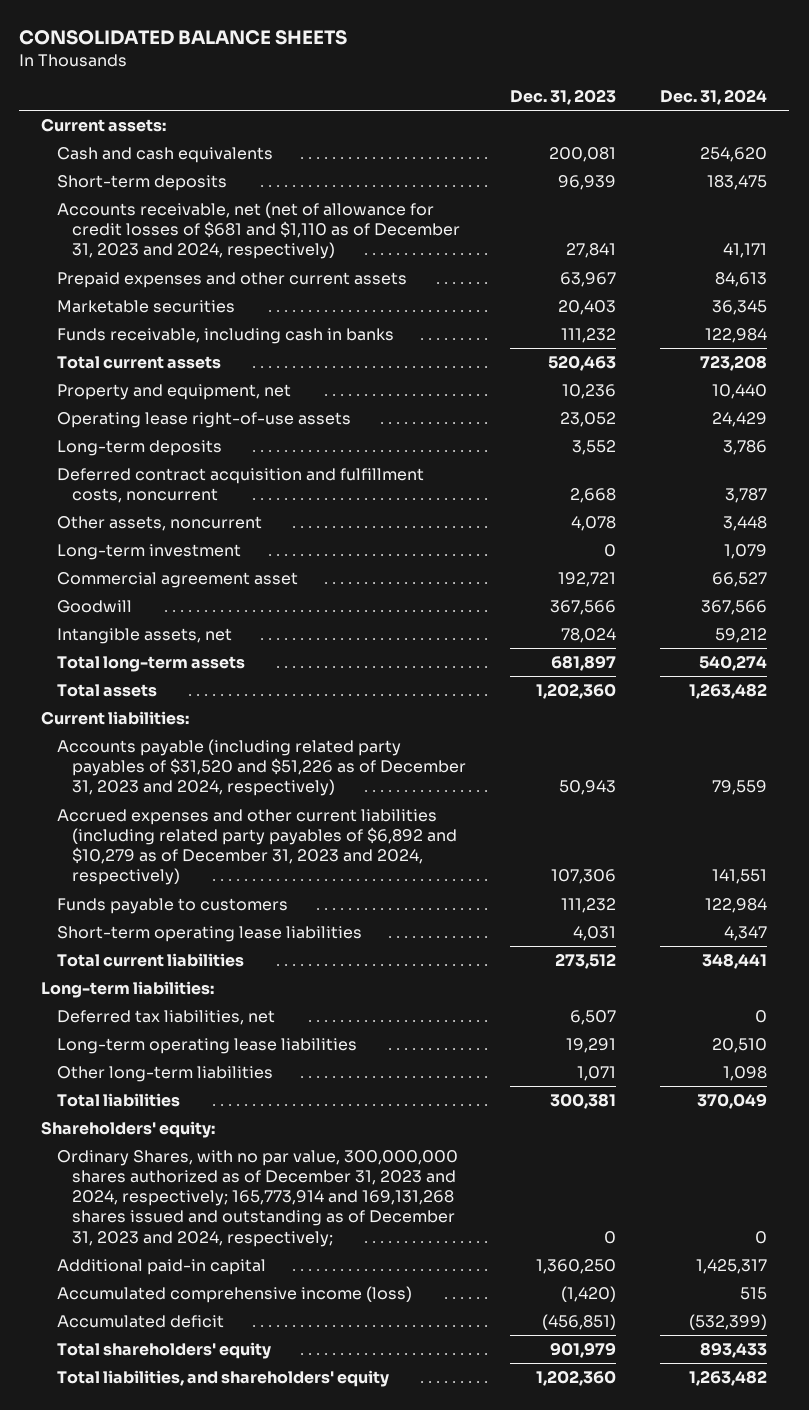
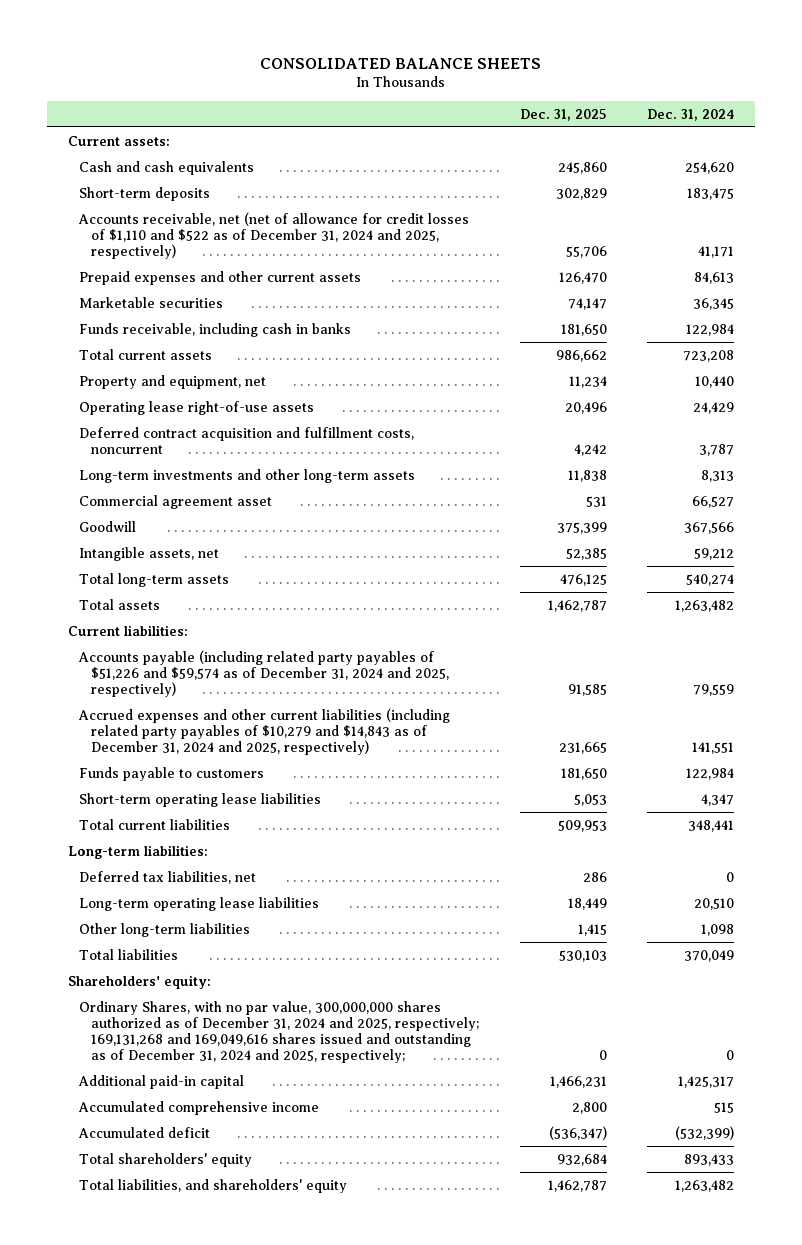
- | Dec. 31, 2023 | Dec. 31, 2024
+ | Dec. 31, 2025 | Dec. 31, 2024
- Accounts receivable, net (net of allowance for credit losses of $681 and $1,110 as of December 31, 2023 and 2024, respectively) | 27,841 | 41,171
+ Accounts receivable, net (net of allowance for credit losses of $1,110 and $522 as of December 31, 2024 and 2025, respectively) | 55,706 | 41,171
- Long-term deposits | 3,552 | 3,786
- Other assets, noncurrent | 4,078 | 3,448
- Long-term investment | 0 | 1,079
+ Long-term investments and other long-term assets | 11,838 | 8,313
- Accounts payable (including related party payables of $31,520 and $51,226 as of December 31, 2023 and 2024, respectively) | 50,943 | 79,559
- Accrued expenses and other current liabilities (including related party payables of $6,892 and $10,279 as of December 31, 2023 and 2024, respectively) | 107,306 | 141,551
+ Accounts payable (including related party payables of $51,226 and $59,574 as of December 31, 2024 and 2025, respectively) | 91,585 | 79,559
+ Accrued expenses and other current liabilities (including related party payables of $10,279 and $14,843 as of December 31, 2024 and 2025, respectively) | 231,665 | 141,551
- Ordinary Shares, with no par value, 300,000,000 shares authorized as of December 31, 2023 and 2024, respectively; 165,773,914 and 169,131,268 shares issued and outstanding as of December 31, 2023 and 2024, respectively; | 0 | 0
+ Ordinary Shares, with no par value, 300,000,000 shares authorized as of December 31, 2024 and 2025, respectively; 169,131,268 and 169,049,616 shares issued and outstanding as of December 31, 2024 and 2025, respectively; | 0 | 0
- Accumulated comprehensive income (loss) | (1,420) | 515
+ Accumulated comprehensive income | 2,800 | 515

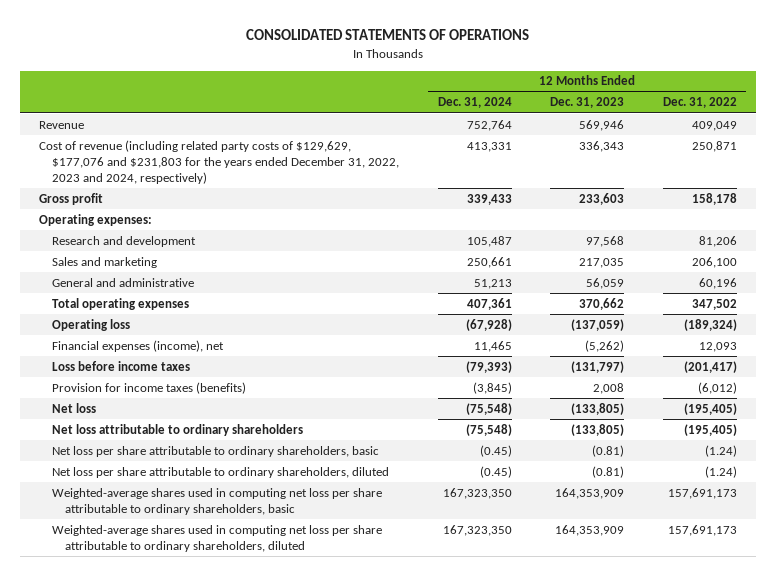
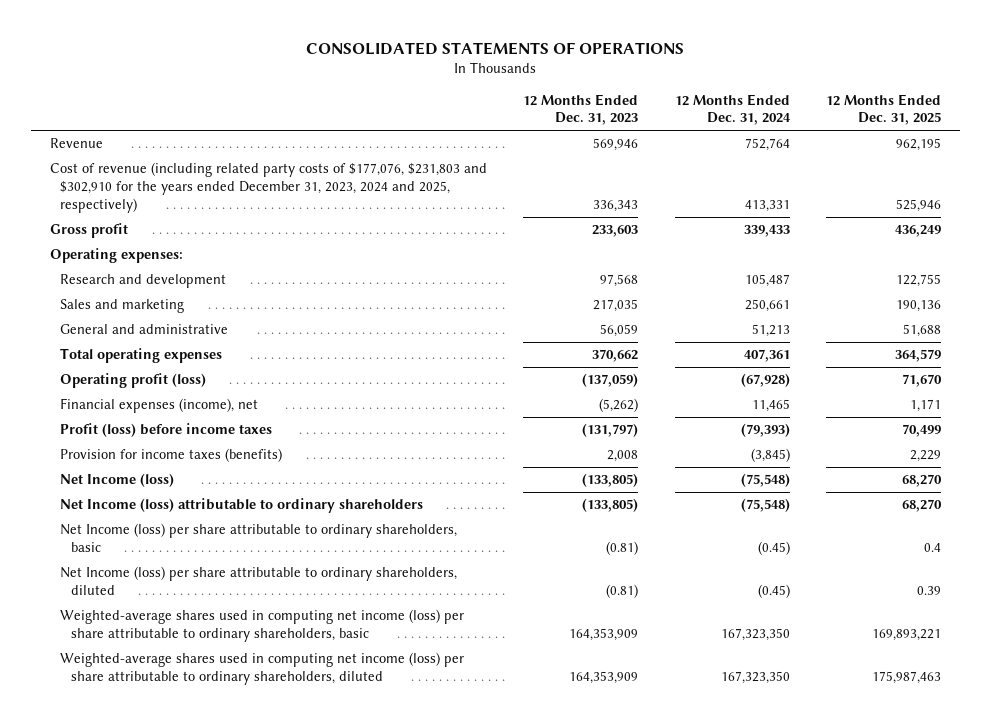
- | 12 Months Ended Dec. 31, 2024 | 12 Months Ended Dec. 31, 2023 | 12 Months Ended Dec. 31, 2022
+ | 12 Months Ended Dec. 31, 2023 | 12 Months Ended Dec. 31, 2024 | 12 Months Ended Dec. 31, 2025
- Cost of revenue (including related party costs of $129,629, $177,076 and $231,803 for the years ended December 31, 2022, 2023 and 2024, respectively) | 413,331 | 336,343 | 250,871
+ Cost of revenue (including related party costs of $177,076, $231,803 and $302,910 for the years ended December 31, 2023, 2024 and 2025, respectively) | 336,343 | 413,331 | 525,946
- Operating loss | (67,928) | (137,059) | (189,324)
+ Operating profit (loss) | (137,059) | (67,928) | 71,670
- Loss before income taxes | (79,393) | (131,797) | (201,417)
+ Profit (loss) before income taxes | (131,797) | (79,393) | 70,499
- Net loss | (75,548) | (133,805) | (195,405)
- Net loss attributable to ordinary shareholders | (75,548) | (133,805) | (195,405)
- Net loss per share attributable to ordinary shareholders, basic | (0.45) | (0.81) | (1.24)
- Net loss per share attributable to ordinary shareholders, diluted | (0.45) | (0.81) | (1.24)
- Weighted-average shares used in computing net loss per share attributable to ordinary shareholders, basic | 167,323,350 | 164,353,909 | 157,691,173
- Weighted-average shares used in computing net loss per share attributable to ordinary shareholders, diluted | 167,323,350 | 164,353,909 | 157,691,173
+ Net Income (loss) | (133,805) | (75,548) | 68,270
+ Net Income (loss) attributable to ordinary shareholders | (133,805) | (75,548) | 68,270
+ Net Income (loss) per share attributable to ordinary shareholders, basic | (0.81) | (0.45) | 0.4
+ Net Income (loss) per share attributable to ordinary shareholders, diluted | (0.81) | (0.45) | 0.39
+ Weighted-average shares used in computing net income (loss) per share attributable to ordinary shareholders, basic | 164,353,909 | 167,323,350 | 169,893,221
+ Weighted-average shares used in computing net income (loss) per share attributable to ordinary shareholders, diluted | 164,353,909 | 167,323,350 | 175,987,463

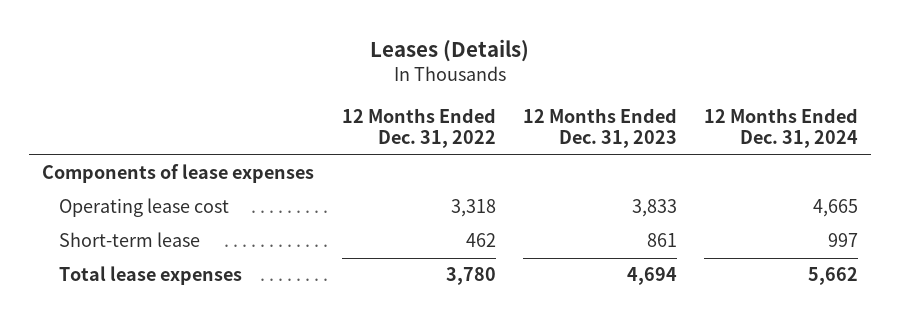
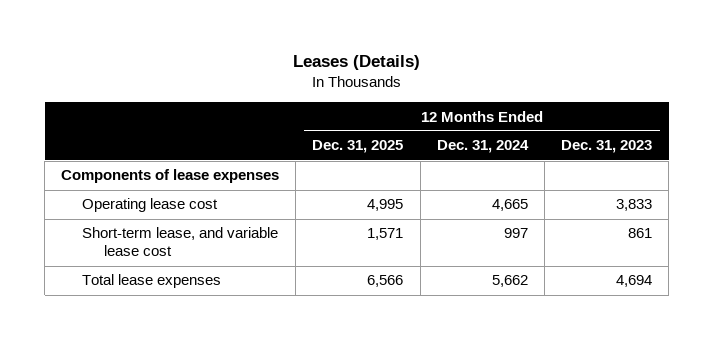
- | 12 Months Ended Dec. 31, 2022 | 12 Months Ended Dec. 31, 2023 | 12 Months Ended Dec. 31, 2024
+ | 12 Months Ended Dec. 31, 2025 | 12 Months Ended Dec. 31, 2024 | 12 Months Ended Dec. 31, 2023
- Short-term lease | 462 | 861 | 997
+ Short-term lease, and variable lease cost | 1,571 | 997 | 861

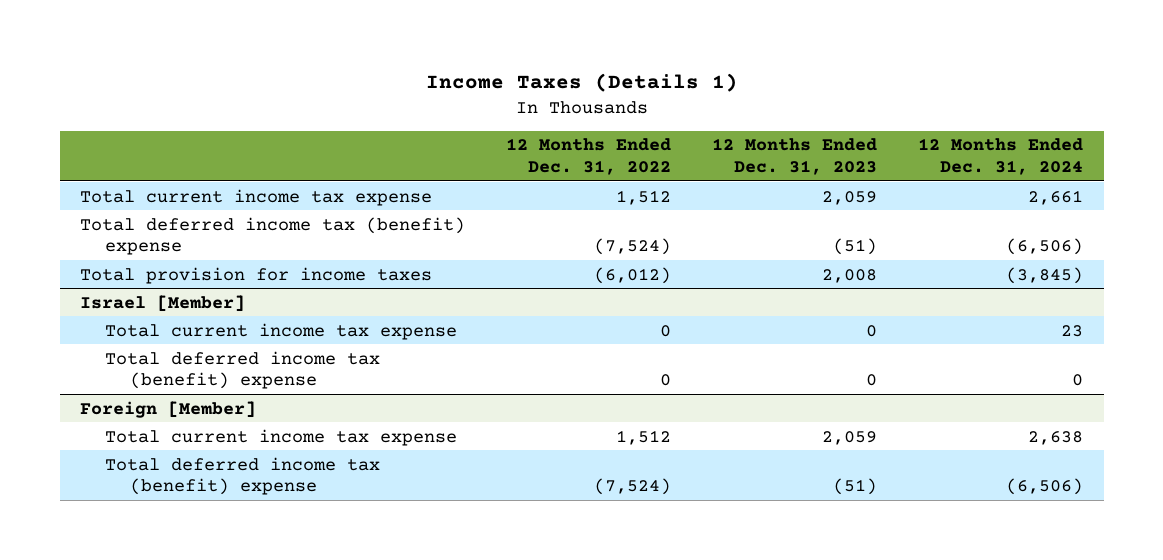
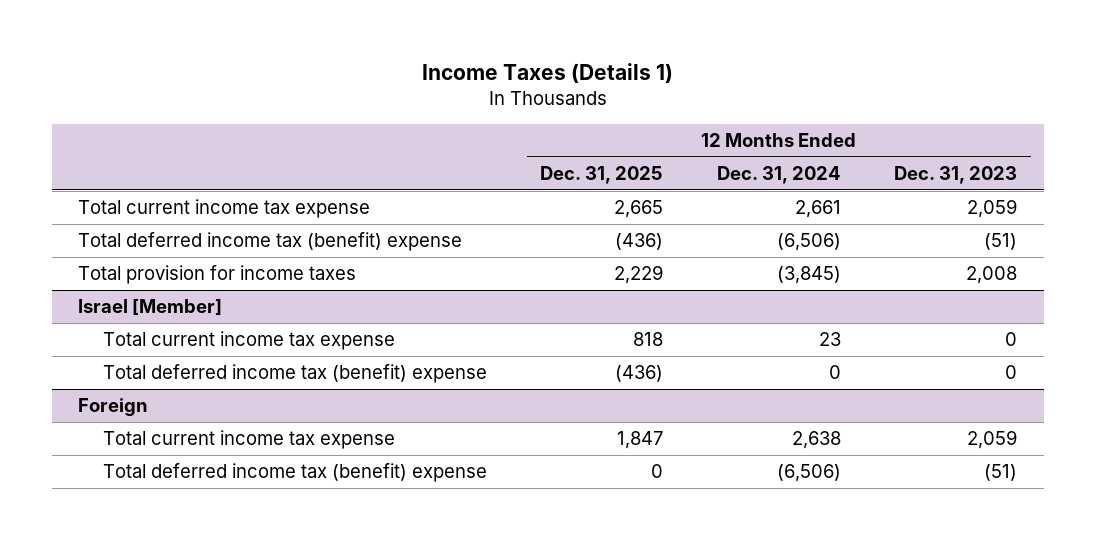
- | 12 Months Ended Dec. 31, 2022 | 12 Months Ended Dec. 31, 2023 | 12 Months Ended Dec. 31, 2024
+ | 12 Months Ended Dec. 31, 2025 | 12 Months Ended Dec. 31, 2024 | 12 Months Ended Dec. 31, 2023
- Foreign [Member]
+ Foreign

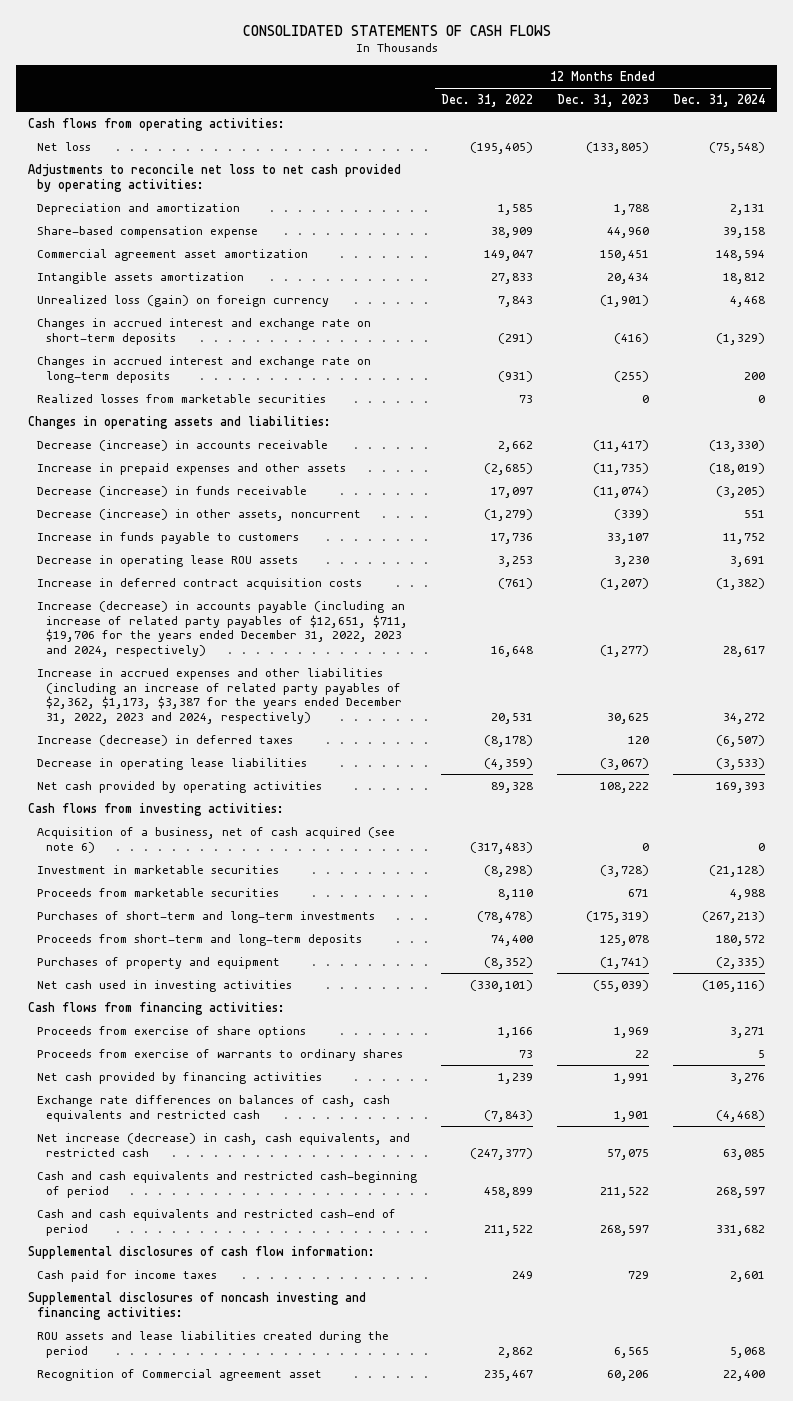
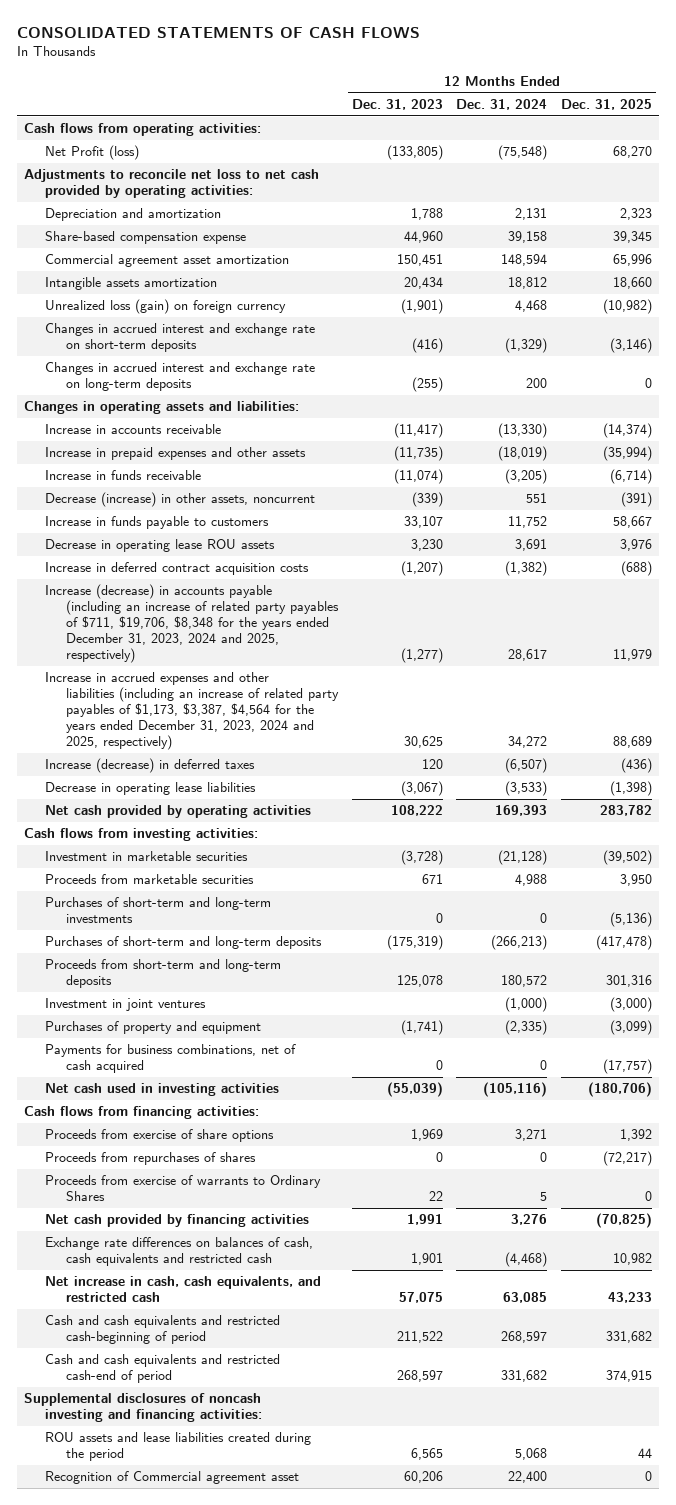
- | 12 Months Ended Dec. 31, 2022 | 12 Months Ended Dec. 31, 2023 | 12 Months Ended Dec. 31, 2024
+ | 12 Months Ended Dec. 31, 2023 | 12 Months Ended Dec. 31, 2024 | 12 Months Ended Dec. 31, 2025
- Net loss | (195,405) | (133,805) | (75,548)
+ Net Profit (loss) | (133,805) | (75,548) | 68,270
- Realized losses from marketable securities | 73 | 0 | 0
- Decrease (increase) in accounts receivable | 2,662 | (11,417) | (13,330)
+ Increase in accounts receivable | (11,417) | (13,330) | (14,374)
- Decrease (increase) in funds receivable | 17,097 | (11,074) | (3,205)
+ Increase in funds receivable | (11,074) | (3,205) | (6,714)
- Increase (decrease) in accounts payable (including an increase of related party payables of $12,651, $711, $19,706 for the years ended December 31, 2022, 2023 and 2024, respectively) | 16,648 | (1,277) | 28,617
- Increase in accrued expenses and other liabilities (including an increase of related party payables of $2,362, $1,173, $3,387 for the years ended December 31, 2022, 2023 and 2024, respectively) | 20,531 | 30,625 | 34,272
+ Increase (decrease) in accounts payable (including an increase of related party payables of $711, $19,706, $8,348 for the years ended December 31, 2023, 2024 and 2025, respectively) | (1,277) | 28,617 | 11,979
+ Increase in accrued expenses and other liabilities (including an increase of related party payables of $1,173, $3,387, $4,564 for the years ended December 31, 2023, 2024 and 2025, respectively) | 30,625 | 34,272 | 88,689
- Acquisition of a business, net of cash acquired (see note 6) | (317,483) | 0 | 0
- Purchases of short-term and long-term investments | (78,478) | (175,319) | (267,213)
+ Purchases of short-term and long-term investments | 0 | 0 | (5,136)
+ Purchases of short-term and long-term deposits | (175,319) | (266,213) | (417,478)
+ Investment in joint ventures | | (1,000) | (3,000)
+ Payments for business combinations, net of cash acquired | 0 | 0 | (17,757)
- Proceeds from exercise of warrants to ordinary shares | 73 | 22 | 5
+ Proceeds from repurchases of shares | 0 | 0 | (72,217)
+ Proceeds from exercise of warrants to Ordinary Shares | 22 | 5 | 0
- Net increase (decrease) in cash, cash equivalents, and restricted cash | (247,377) | 57,075 | 63,085
+ Net increase in cash, cash equivalents, and restricted cash | 57,075 | 63,085 | 43,233
- Supplemental disclosures of cash flow information:
- Cash paid for income taxes | 249 | 729 | 2,601

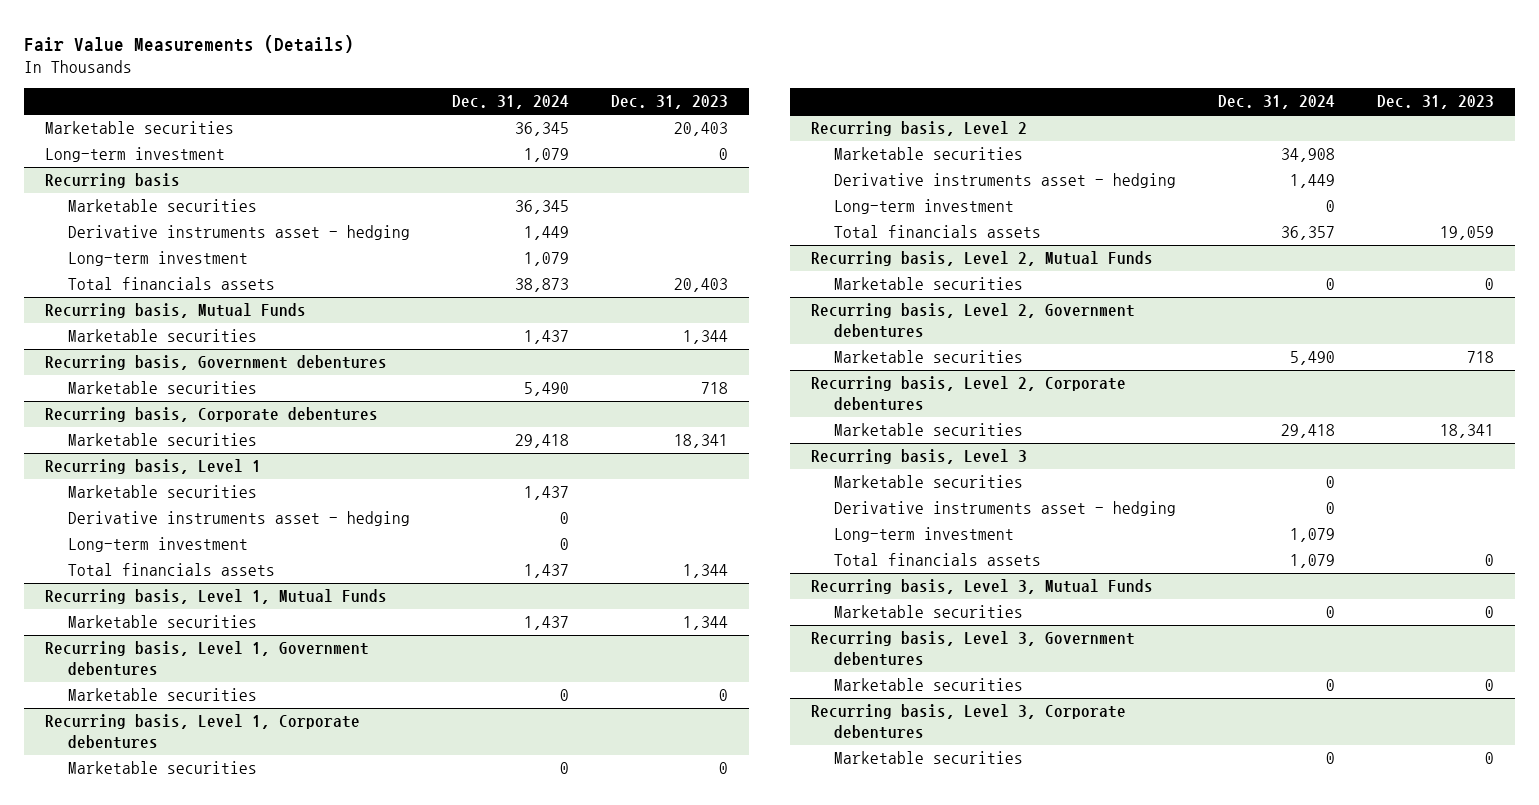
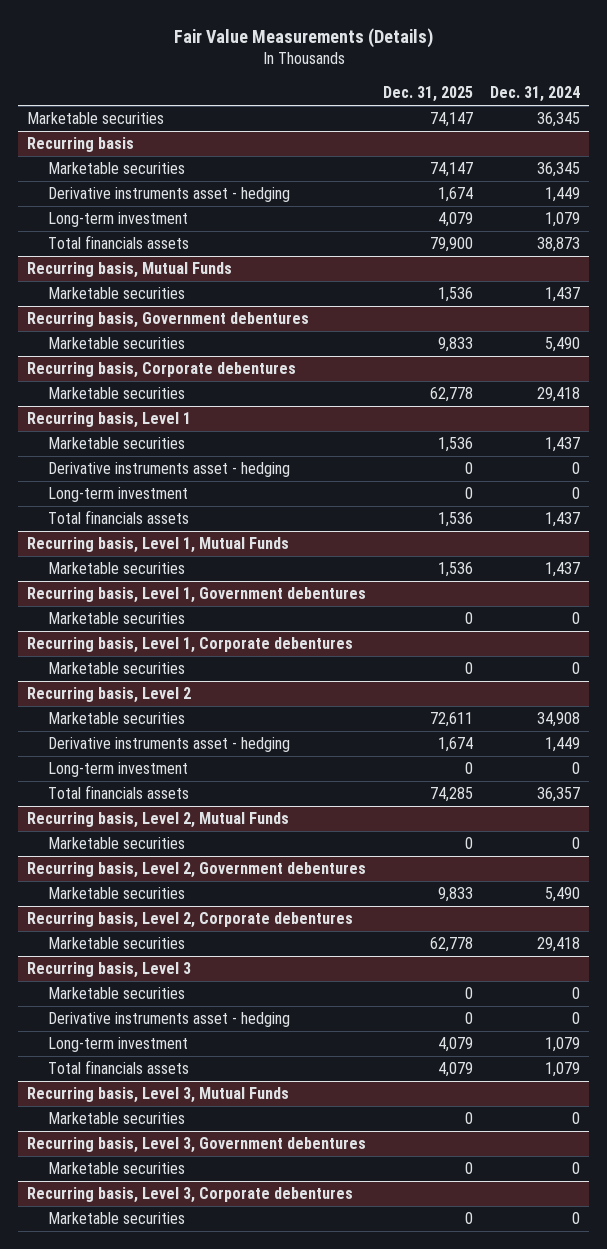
- | Dec. 31, 2024 | Dec. 31, 2023
+ | Dec. 31, 2025 | Dec. 31, 2024
- Long-term investment | 1,079 | 0

